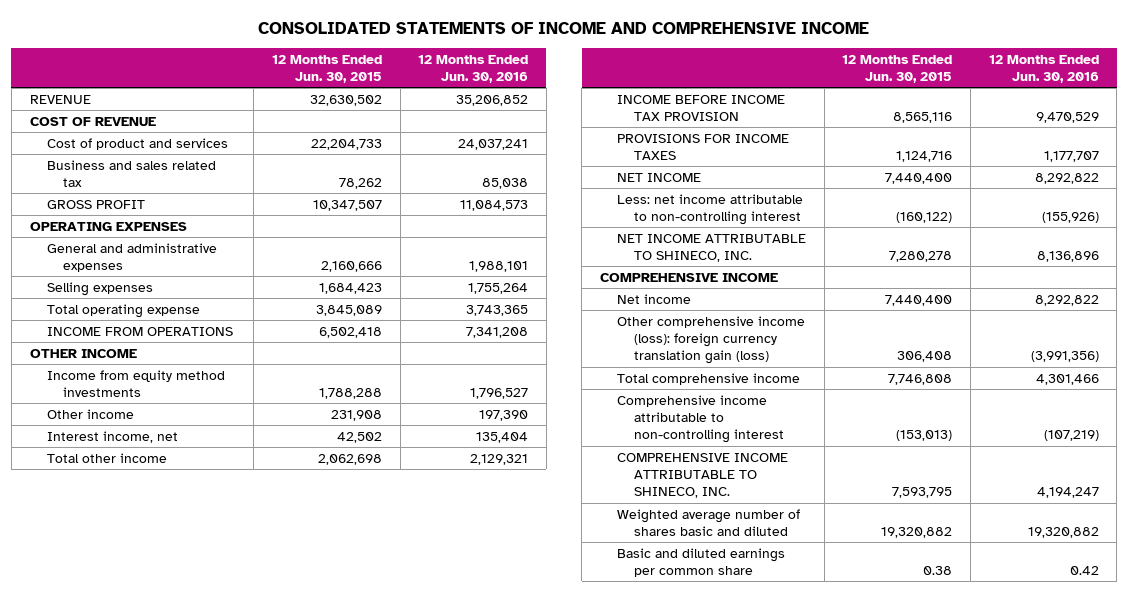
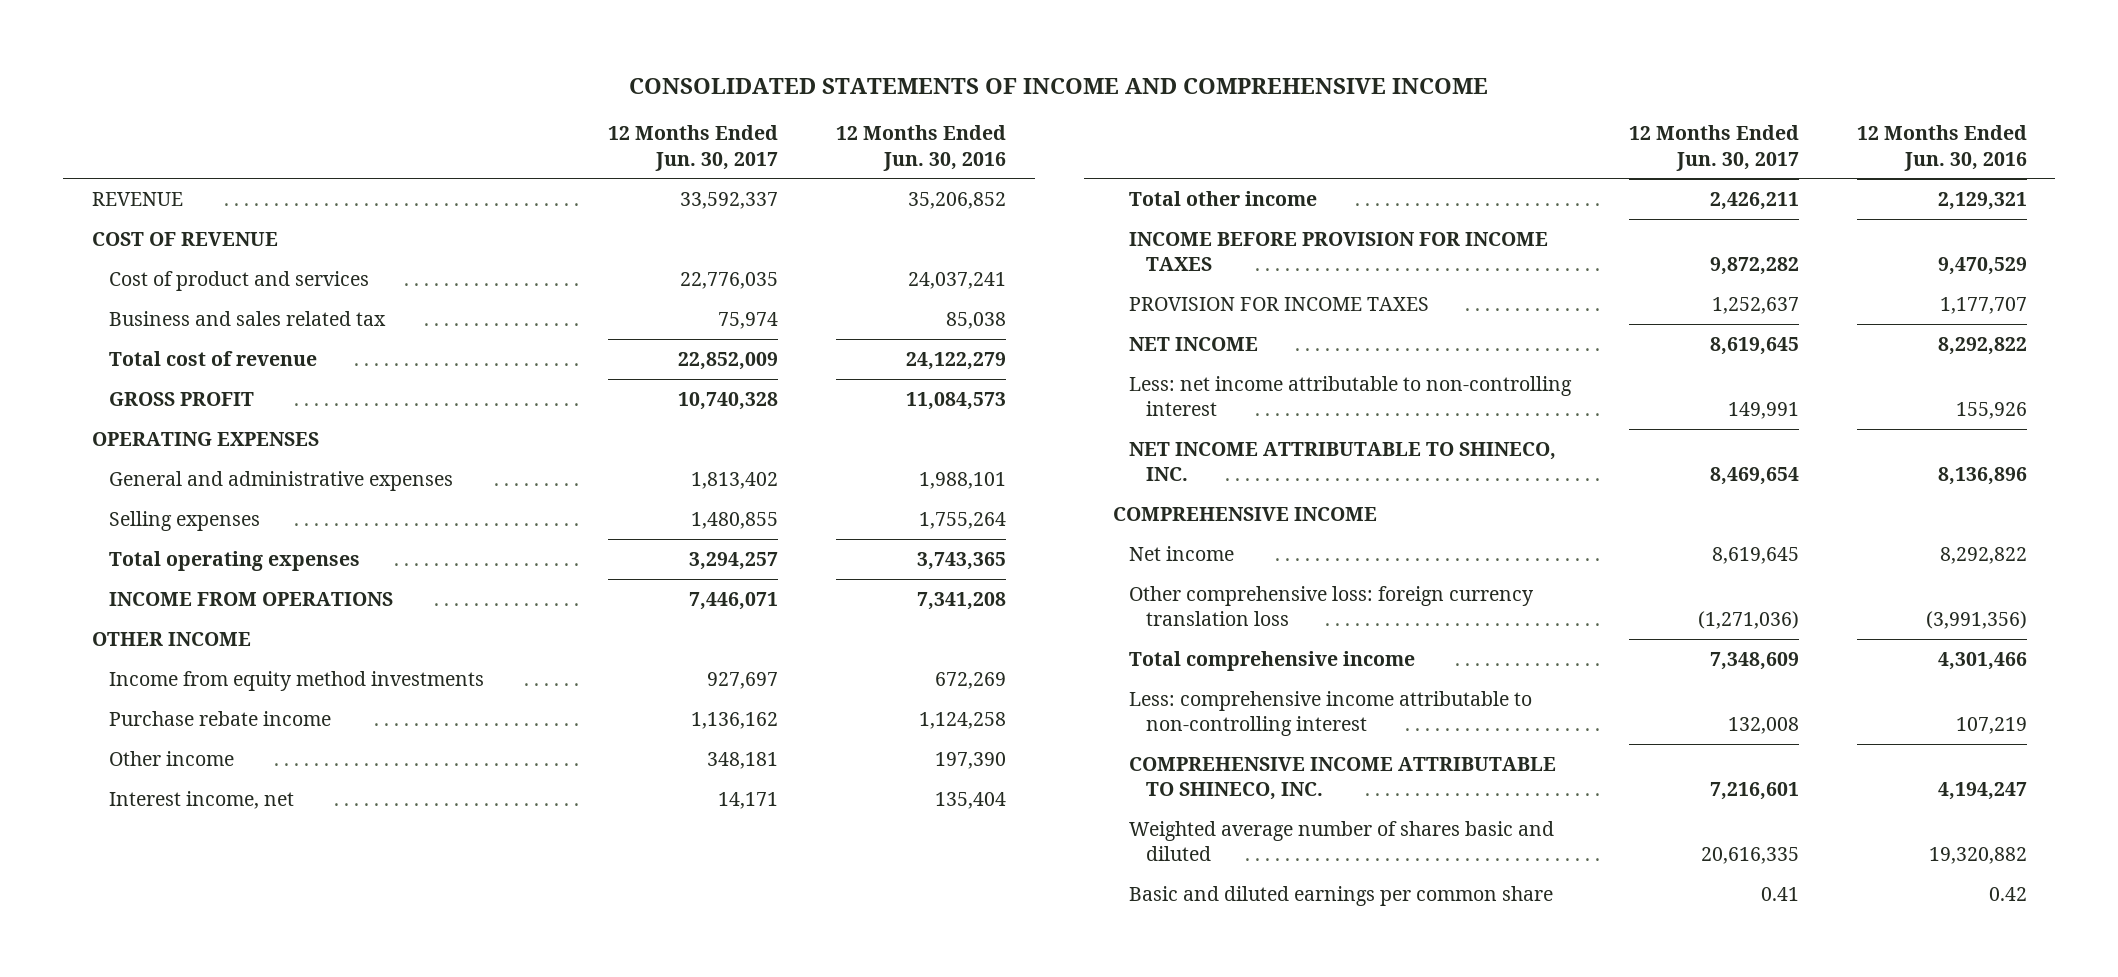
- | 12 Months Ended Jun. 30, 2015 | 12 Months Ended Jun. 30, 2016
+ | 12 Months Ended Jun. 30, 2017 | 12 Months Ended Jun. 30, 2016
+ Total cost of revenue | 22,852,009 | 24,122,279
- Total operating expense | 3,845,089 | 3,743,365
+ Total operating expenses | 3,294,257 | 3,743,365
- Income from equity method investments | 1,788,288 | 1,796,527
+ Income from equity method investments | 927,697 | 672,269
+ Purchase rebate income | 1,136,162 | 1,124,258
- INCOME BEFORE INCOME TAX PROVISION | 8,565,116 | 9,470,529
- PROVISIONS FOR INCOME TAXES | 1,124,716 | 1,177,707
+ INCOME BEFORE PROVISION FOR INCOME TAXES | 9,872,282 | 9,470,529
+ PROVISION FOR INCOME TAXES | 1,252,637 | 1,177,707
- Less: net income attributable to non-controlling interest | (160,122) | (155,926)
+ Less: net income attributable to non-controlling interest | 149,991 | 155,926
- Other comprehensive income (loss): foreign currency translation gain (loss) | 306,408 | (3,991,356)
+ Other comprehensive loss: foreign currency translation loss | (1,271,036) | (3,991,356)
- Comprehensive income attributable to non-controlling interest | (153,013) | (107,219)
+ Less: comprehensive income attributable to non-controlling interest | 132,008 | 107,219

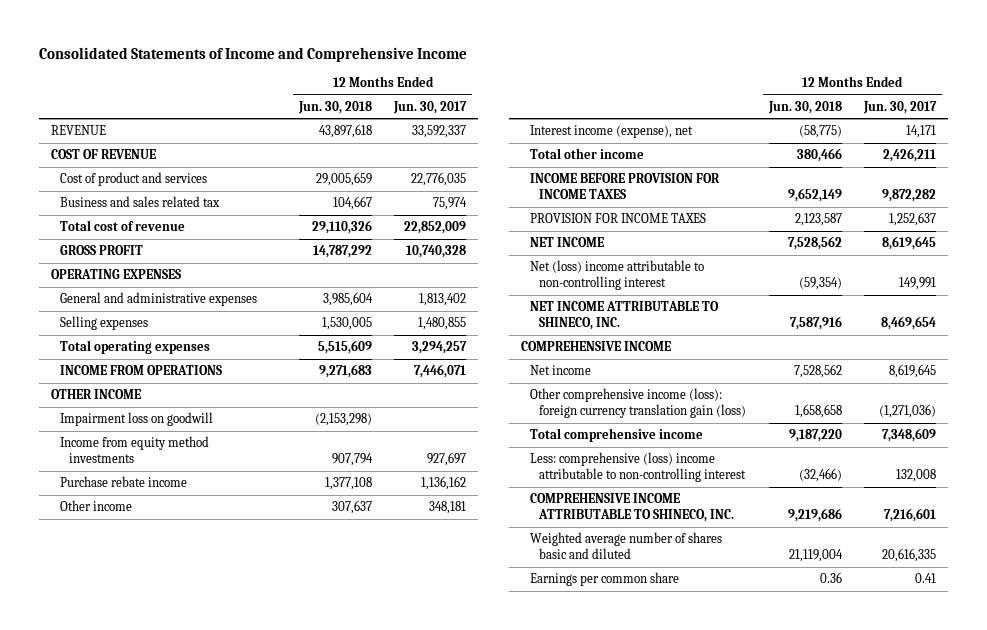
- CONSOLIDATED STATEMENTS OF INCOME AND COMPREHENSIVE INCOME
+ Consolidated Statements of Income and Comprehensive Income
- | 12 Months Ended Jun. 30, 2017 | 12 Months Ended Jun. 30, 2016
+ | 12 Months Ended Jun. 30, 2018 | 12 Months Ended Jun. 30, 2017
+ Impairment loss on goodwill | (2,153,298) |
- Interest income, net | 14,171 | 135,404
+ Interest income (expense), net | (58,775) | 14,171
- Less: net income attributable to non-controlling interest | 149,991 | 155,926
+ Net (loss) income attributable to non-controlling interest | (59,354) | 149,991
- Other comprehensive loss: foreign currency translation loss | (1,271,036) | (3,991,356)
+ Other comprehensive income (loss): foreign currency translation gain (loss) | 1,658,658 | (1,271,036)
- Less: comprehensive income attributable to non-controlling interest | 132,008 | 107,219
+ Less: comprehensive (loss) income attributable to non-controlling interest | (32,466) | 132,008
- Basic and diluted earnings per common share | 0.41 | 0.42
+ Earnings per common share | 0.36 | 0.41

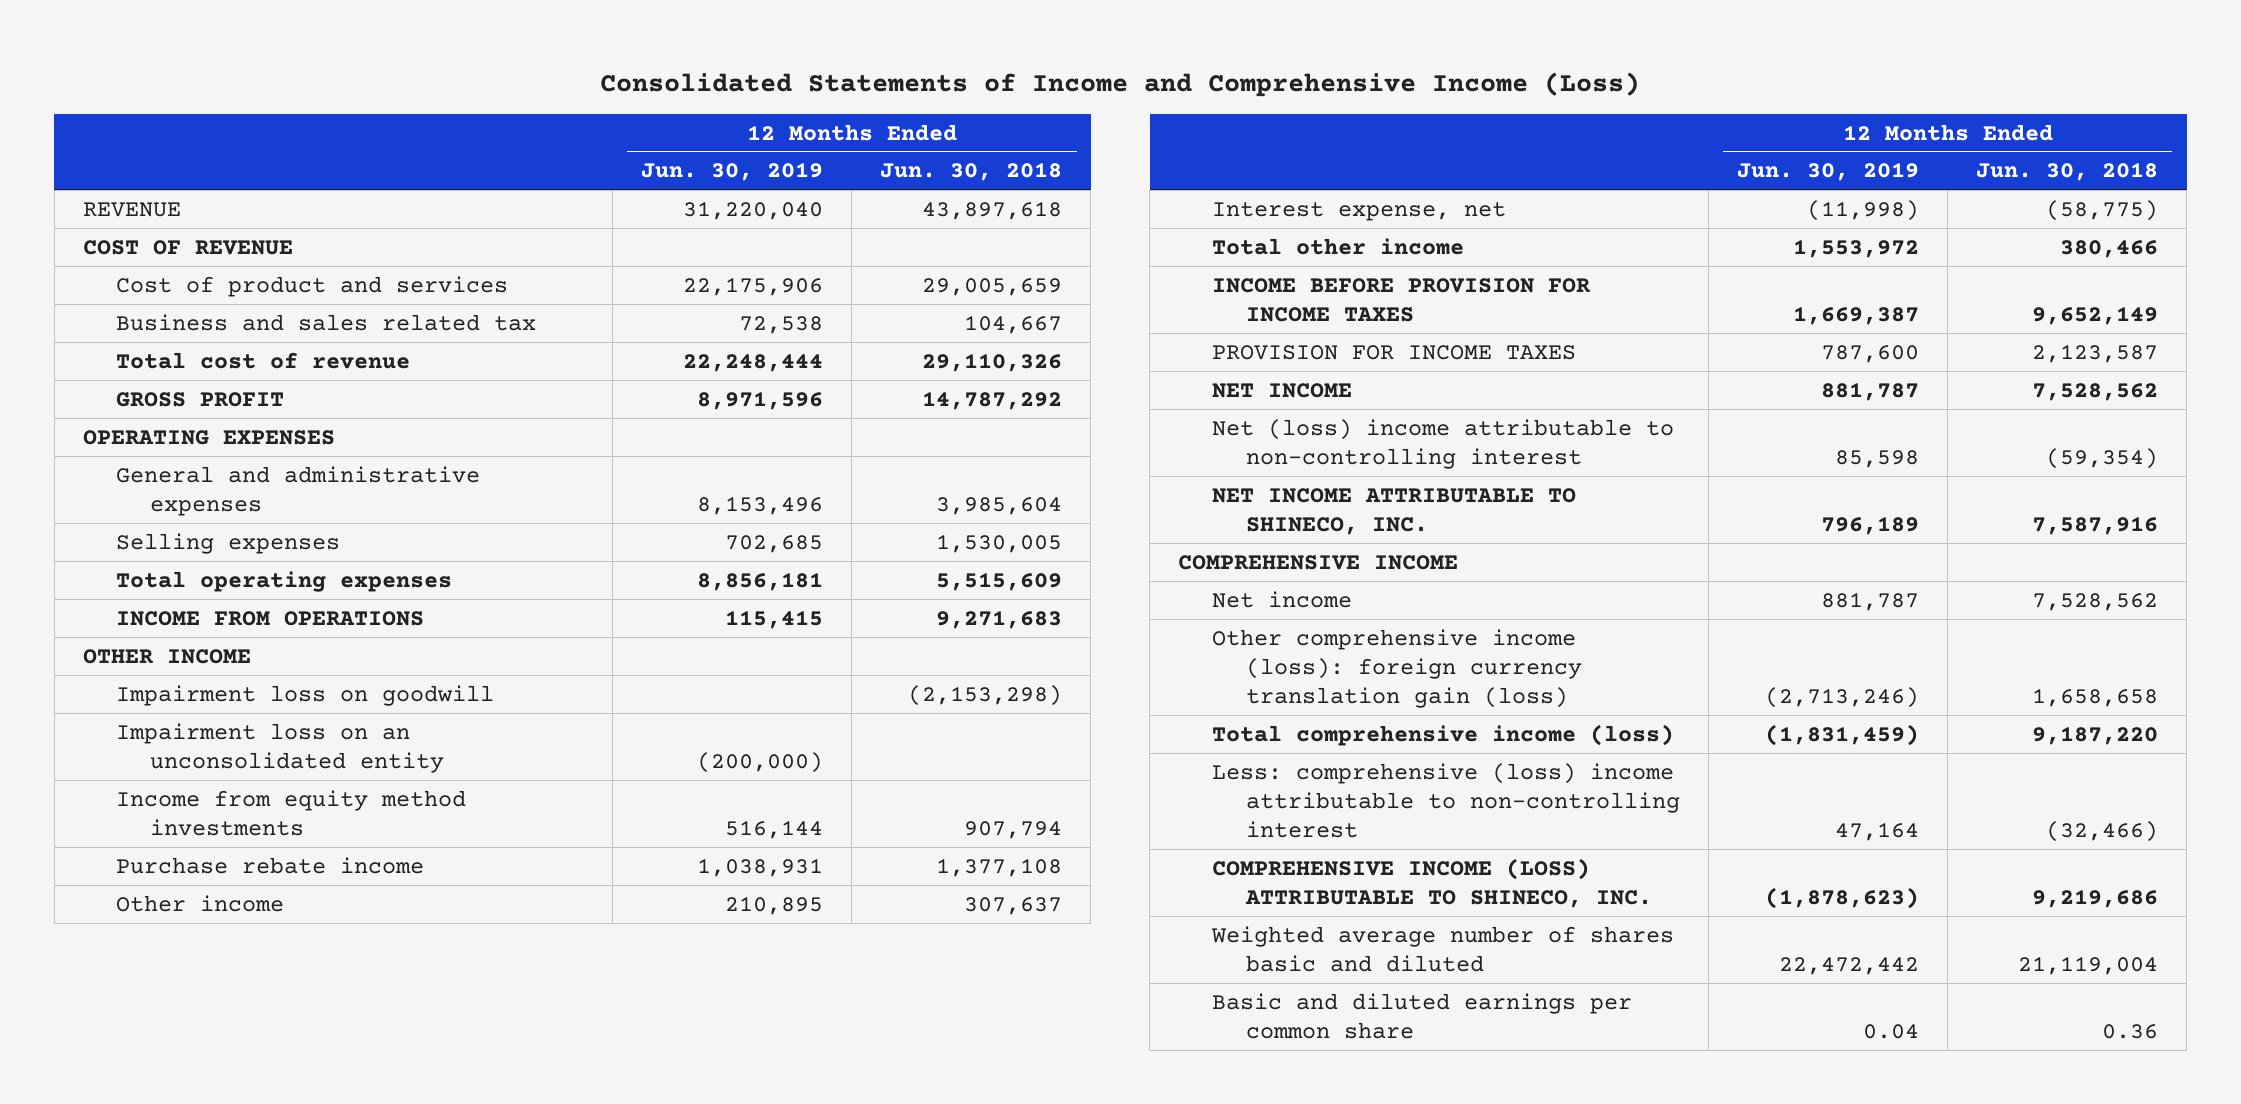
- Consolidated Statements of Income and Comprehensive Income
+ Consolidated Statements of Income and Comprehensive Income (Loss)
- | 12 Months Ended Jun. 30, 2018 | 12 Months Ended Jun. 30, 2017
+ | 12 Months Ended Jun. 30, 2019 | 12 Months Ended Jun. 30, 2018
+ Impairment loss on an unconsolidated entity | (200,000) |
- Interest income (expense), net | (58,775) | 14,171
+ Interest expense, net | (11,998) | (58,775)
- Total comprehensive income | 9,187,220 | 7,348,609
+ Total comprehensive income (loss) | (1,831,459) | 9,187,220
- COMPREHENSIVE INCOME ATTRIBUTABLE TO SHINECO, INC. | 9,219,686 | 7,216,601
+ COMPREHENSIVE INCOME (LOSS) ATTRIBUTABLE TO SHINECO, INC. | (1,878,623) | 9,219,686
- Earnings per common share | 0.36 | 0.41
+ Basic and diluted earnings per common share | 0.04 | 0.36

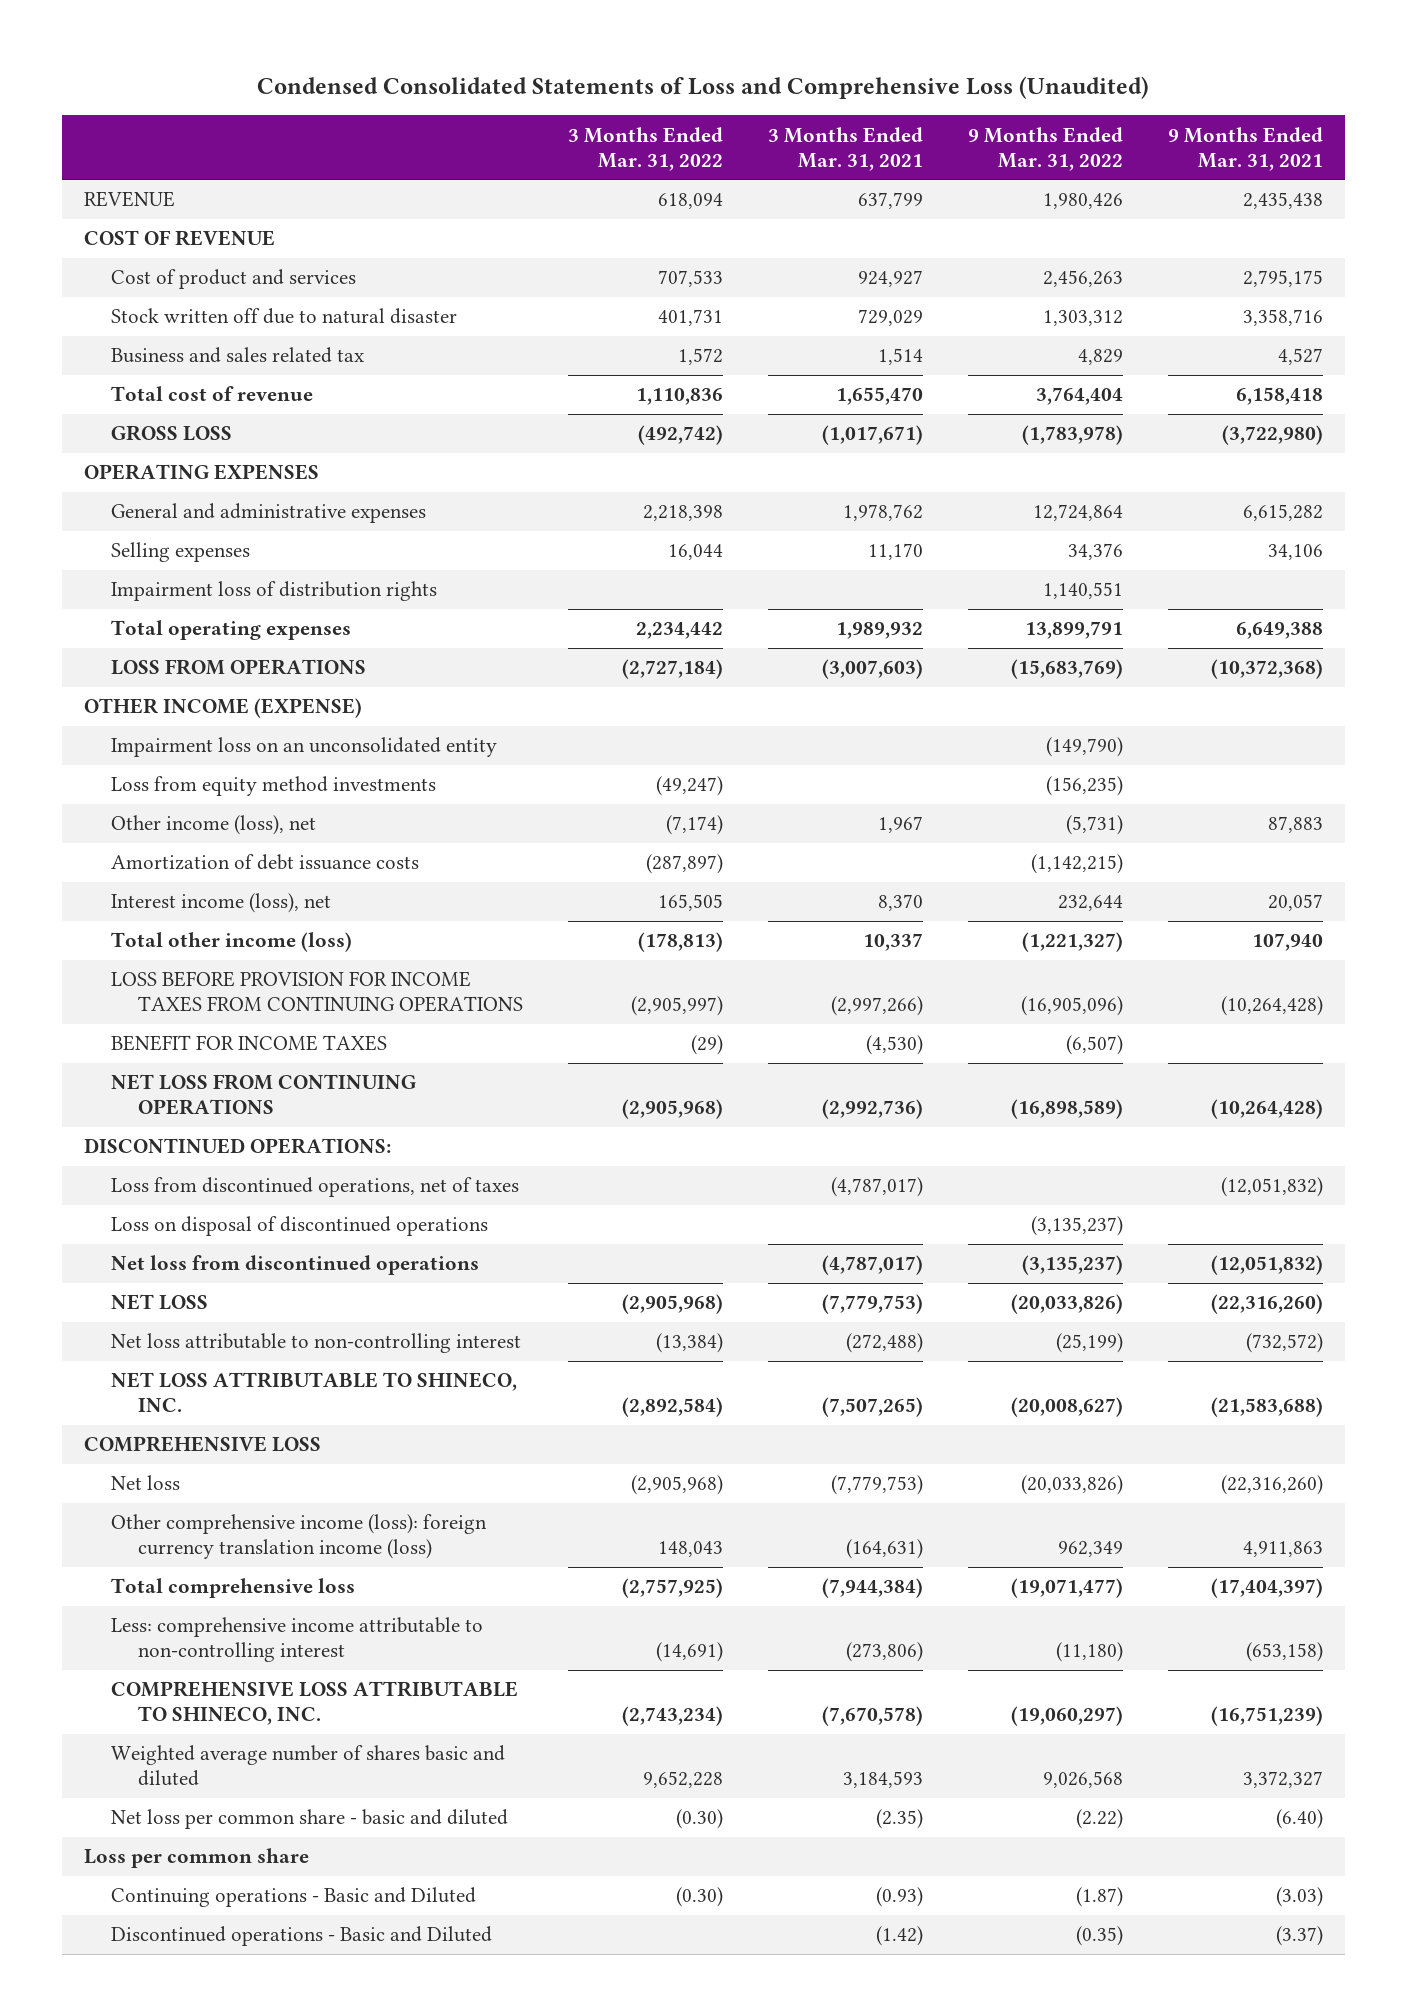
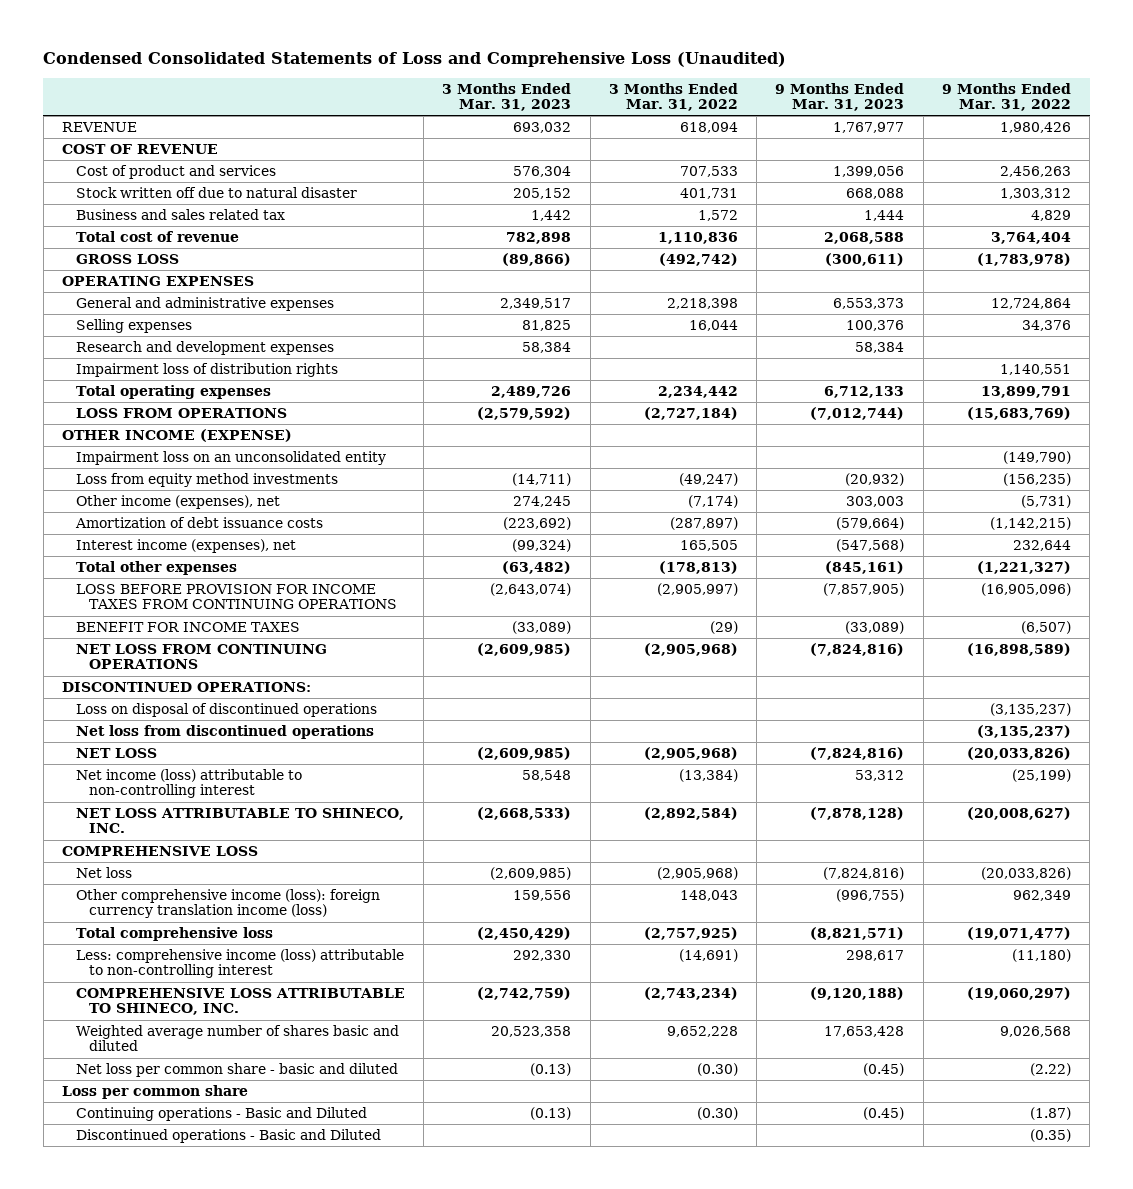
- | 3 Months Ended Mar. 31, 2022 | 3 Months Ended Mar. 31, 2021 | 9 Months Ended Mar. 31, 2022 | 9 Months Ended Mar. 31, 2021
+ | 3 Months Ended Mar. 31, 2023 | 3 Months Ended Mar. 31, 2022 | 9 Months Ended Mar. 31, 2023 | 9 Months Ended Mar. 31, 2022
+ Research and development expenses | 58,384 | | 58,384 |
- Other income (loss), net | (7,174) | 1,967 | (5,731) | 87,883
+ Other income (expenses), net | 274,245 | (7,174) | 303,003 | (5,731)
- Interest income (loss), net | 165,505 | 8,370 | 232,644 | 20,057
- Total other income (loss) | (178,813) | 10,337 | (1,221,327) | 107,940
+ Interest income (expenses), net | (99,324) | 165,505 | (547,568) | 232,644
+ Total other expenses | (63,482) | (178,813) | (845,161) | (1,221,327)
- Loss from discontinued operations, net of taxes | | (4,787,017) | | (12,051,832)
- Net loss attributable to non-controlling interest | (13,384) | (272,488) | (25,199) | (732,572)
+ Net income (loss) attributable to non-controlling interest | 58,548 | (13,384) | 53,312 | (25,199)
- Less: comprehensive income attributable to non-controlling interest | (14,691) | (273,806) | (11,180) | (653,158)
+ Less: comprehensive income (loss) attributable to non-controlling interest | 292,330 | (14,691) | 298,617 | (11,180)

